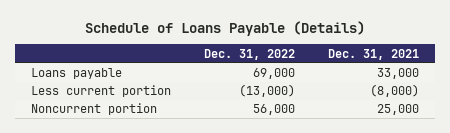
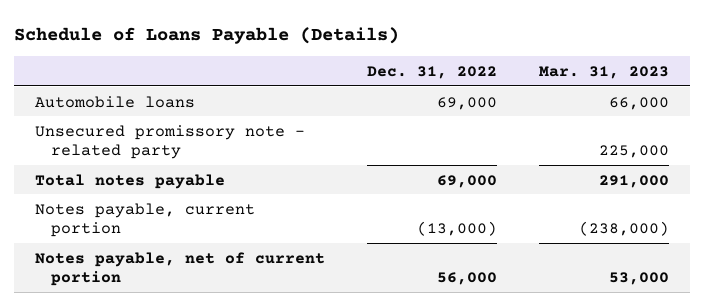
- | Dec. 31, 2022 | Dec. 31, 2021
+ | Dec. 31, 2022 | Mar. 31, 2023
- Loans payable | 69,000 | 33,000
- Less current portion | (13,000) | (8,000)
- Noncurrent portion | 56,000 | 25,000
+ Automobile loans | 69,000 | 66,000
+ Unsecured promissory note - related party | | 225,000
+ Total notes payable | 69,000 | 291,000
+ Notes payable, current portion | (13,000) | (238,000)
+ Notes payable, net of current portion | 56,000 | 53,000

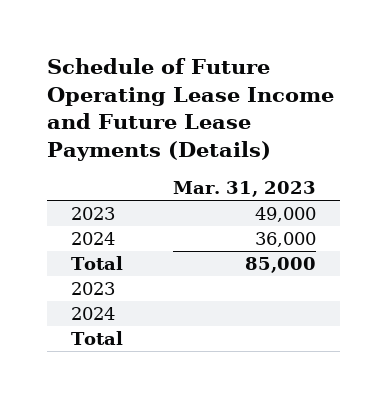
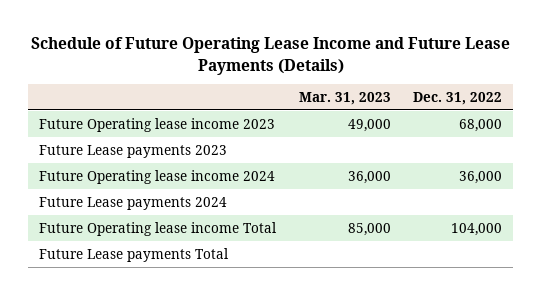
- | Mar. 31, 2023
+ | Mar. 31, 2023 | Dec. 31, 2022
- 2023 | 49,000
- 2024 | 36,000
- Total | 85,000
- 2023
- 2024
- Total
+ Future Operating lease income 2023 | 49,000 | 68,000
+ Future Lease payments 2023
+ Future Operating lease income 2024 | 36,000 | 36,000
+ Future Lease payments 2024
+ Future Operating lease income Total | 85,000 | 104,000
+ Future Lease payments Total

